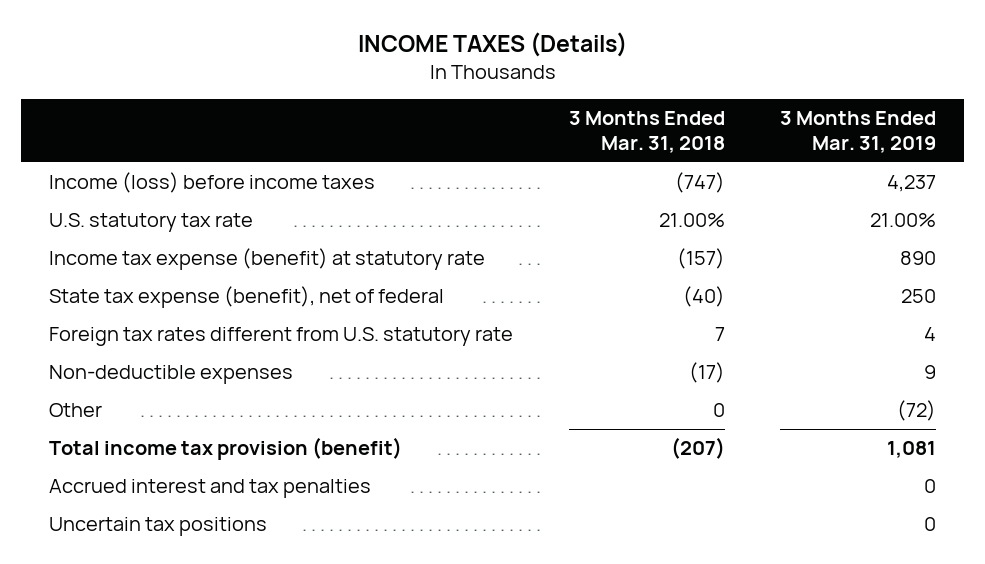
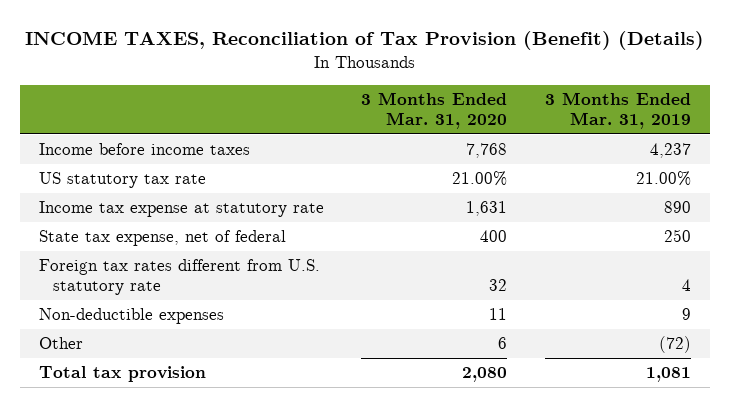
- INCOME TAXES (Details)
+ INCOME TAXES, Reconciliation of Tax Provision (Benefit) (Details)
- | 3 Months Ended Mar. 31, 2018 | 3 Months Ended Mar. 31, 2019
+ | 3 Months Ended Mar. 31, 2020 | 3 Months Ended Mar. 31, 2019
- Income (loss) before income taxes | (747) | 4,237
- U.S. statutory tax rate | 21.00% | 21.00%
- Income tax expense (benefit) at statutory rate | (157) | 890
- State tax expense (benefit), net of federal | (40) | 250
+ Income before income taxes | 7,768 | 4,237
+ US statutory tax rate | 21.00% | 21.00%
+ Income tax expense at statutory rate | 1,631 | 890
+ State tax expense, net of federal | 400 | 250
- Total income tax provision (benefit) | (207) | 1,081
- Accrued interest and tax penalties | | 0
- Uncertain tax positions | | 0
+ Total tax provision | 2,080 | 1,081

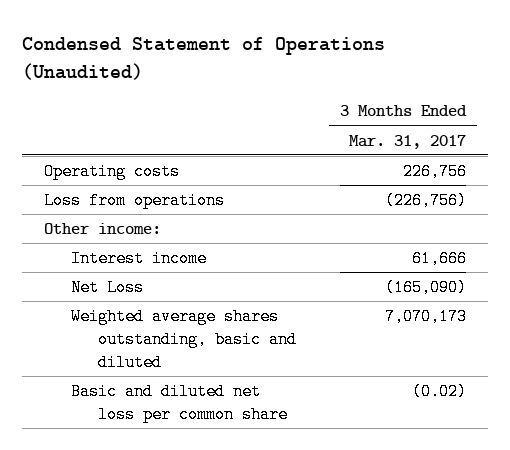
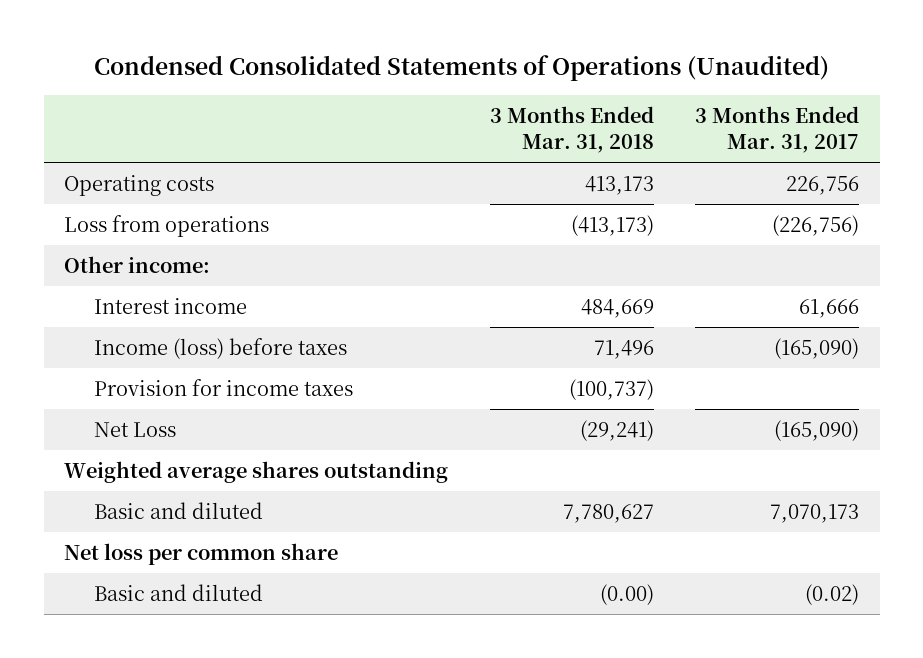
- Condensed Statement of Operations (Unaudited)
+ Condensed Consolidated Statements of Operations (Unaudited)
- | 3 Months Ended Mar. 31, 2017
+ | 3 Months Ended Mar. 31, 2018 | 3 Months Ended Mar. 31, 2017
+ Income (loss) before taxes | 71,496 | (165,090)
+ Provision for income taxes | (100,737) |
- Weighted average shares outstanding, basic and diluted | 7,070,173
- Basic and diluted net loss per common share | (0.02)
+ Weighted average shares outstanding
+ Basic and diluted | 7,780,627 | 7,070,173
+ Net loss per common share
+ Basic and diluted | (0.00) | (0.02)

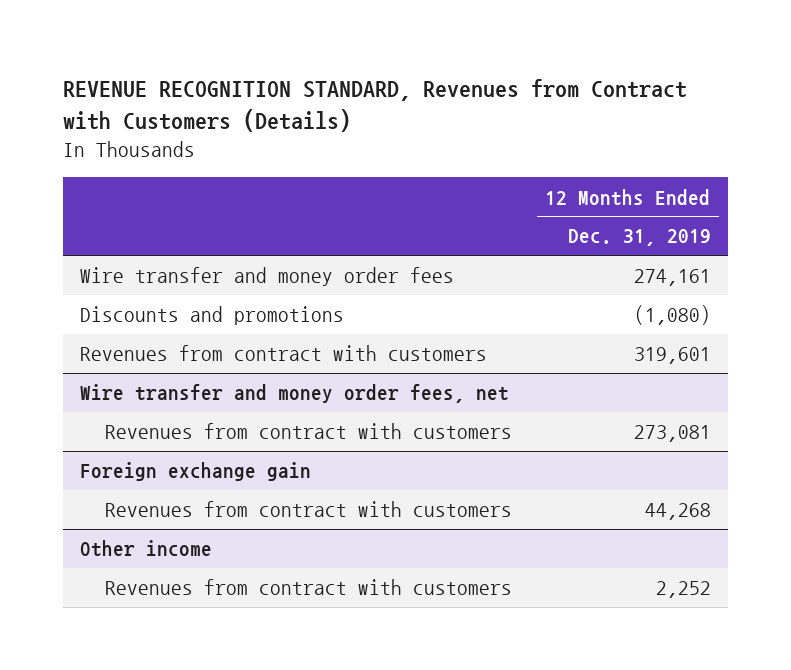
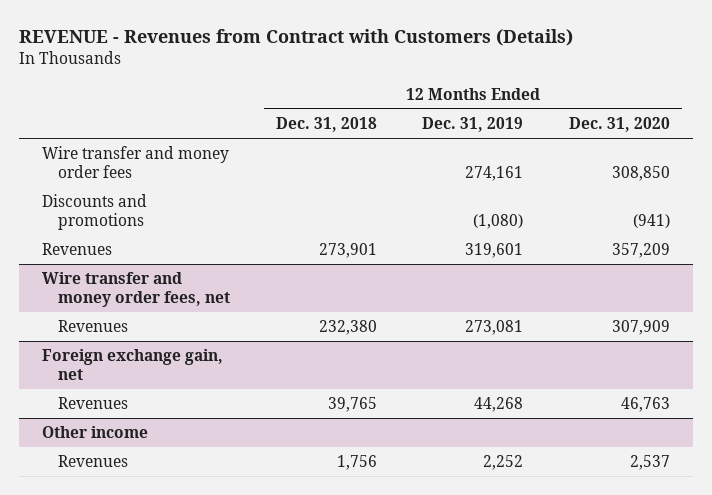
- REVENUE RECOGNITION STANDARD, Revenues from Contract with Customers (Details)
+ REVENUE - Revenues from Contract with Customers (Details)
- | 12 Months Ended Dec. 31, 2019
+ | 12 Months Ended Dec. 31, 2018 | 12 Months Ended Dec. 31, 2019 | 12 Months Ended Dec. 31, 2020
- Revenues from contract with customers | 319,601
+ Revenues | 273,901 | 319,601 | 357,209
@ Wire transfer and money order fees, net
- Revenues from contract with customers | 273,081
- Foreign exchange gain
- Revenues from contract with customers | 44,268
@ Wire transfer and money order fees, net
+ Revenues | 232,380 | 273,081 | 307,909
+ Foreign exchange gain, net
+ Revenues | 39,765 | 44,268 | 46,763
@ Other income
- Revenues from contract with customers | 2,252
+ Revenues | 1,756 | 2,252 | 2,537

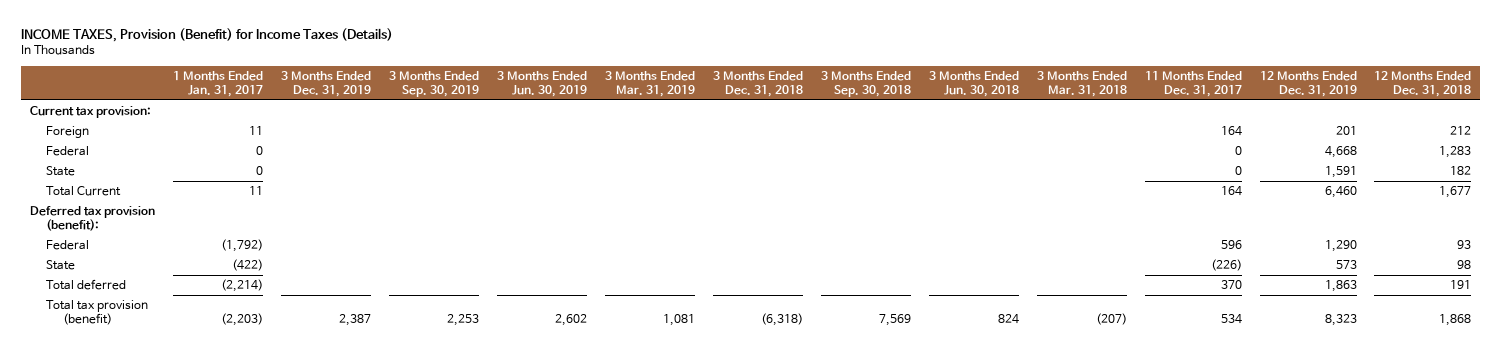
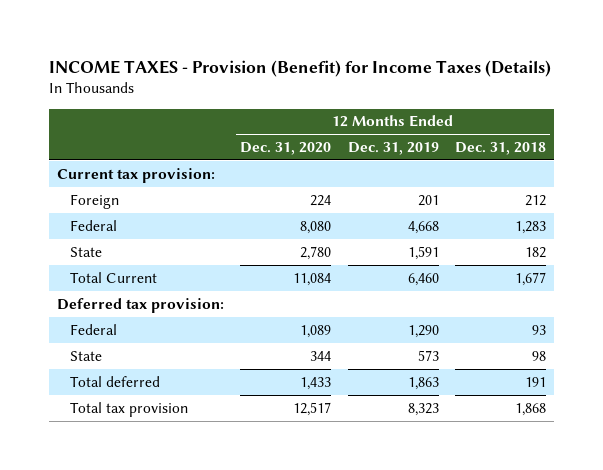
- INCOME TAXES, Provision (Benefit) for Income Taxes (Details)
+ INCOME TAXES - Provision (Benefit) for Income Taxes (Details)
- | 1 Months Ended Jan. 31, 2017 | 3 Months Ended Dec. 31, 2019 | 3 Months Ended Sep. 30, 2019 | 3 Months Ended Jun. 30, 2019 | 3 Months Ended Mar. 31, 2019 | 3 Months Ended Dec. 31, 2018 | 3 Months Ended Sep. 30, 2018 | 3 Months Ended Jun. 30, 2018 | 3 Months Ended Mar. 31, 2018 | 11 Months Ended Dec. 31, 2017 | 12 Months Ended Dec. 31, 2019 | 12 Months Ended Dec. 31, 2018
+ | 12 Months Ended Dec. 31, 2020 | 12 Months Ended Dec. 31, 2019 | 12 Months Ended Dec. 31, 2018
- Deferred tax provision (benefit):
+ Deferred tax provision:
- Total tax provision (benefit) | (2,203) | 2,387 | 2,253 | 2,602 | 1,081 | (6,318) | 7,569 | 824 | (207) | 534 | 8,323 | 1,868
+ Total tax provision | 12,517 | 8,323 | 1,868

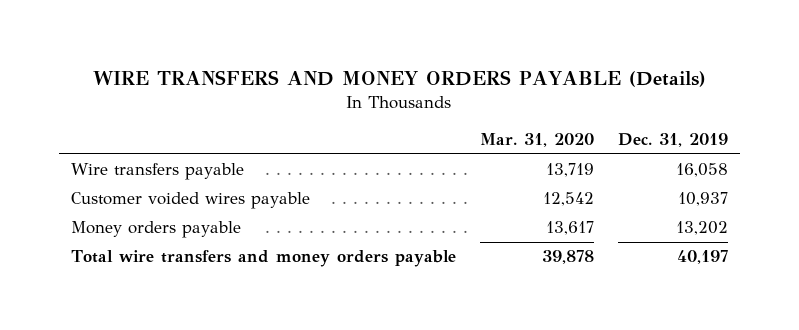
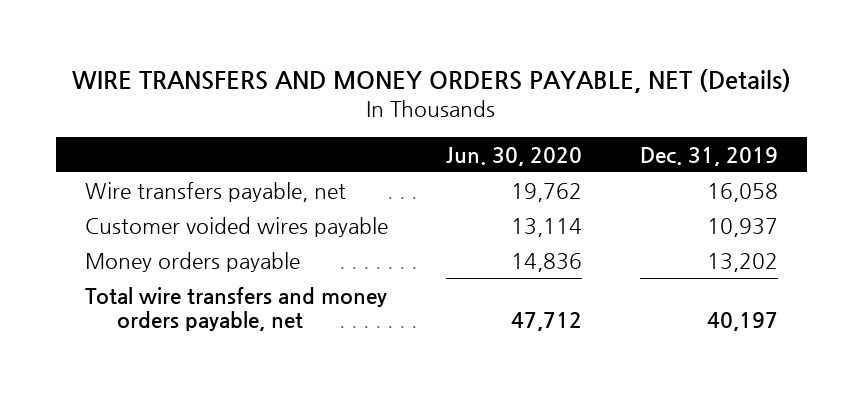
- WIRE TRANSFERS AND MONEY ORDERS PAYABLE (Details)
+ WIRE TRANSFERS AND MONEY ORDERS PAYABLE, NET (Details)
- | Mar. 31, 2020 | Dec. 31, 2019
+ | Jun. 30, 2020 | Dec. 31, 2019
- Wire transfers payable | 13,719 | 16,058
+ Wire transfers payable, net | 19,762 | 16,058
- Total wire transfers and money orders payable | 39,878 | 40,197
+ Total wire transfers and money orders payable, net | 47,712 | 40,197

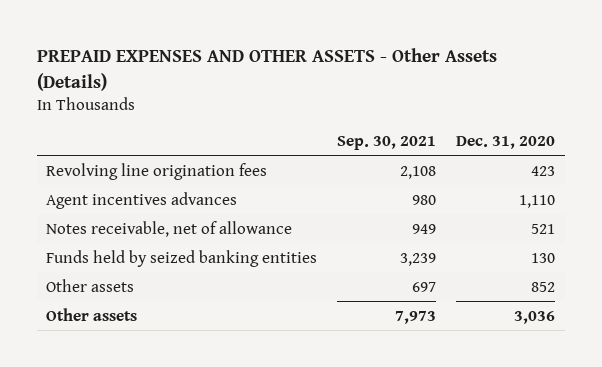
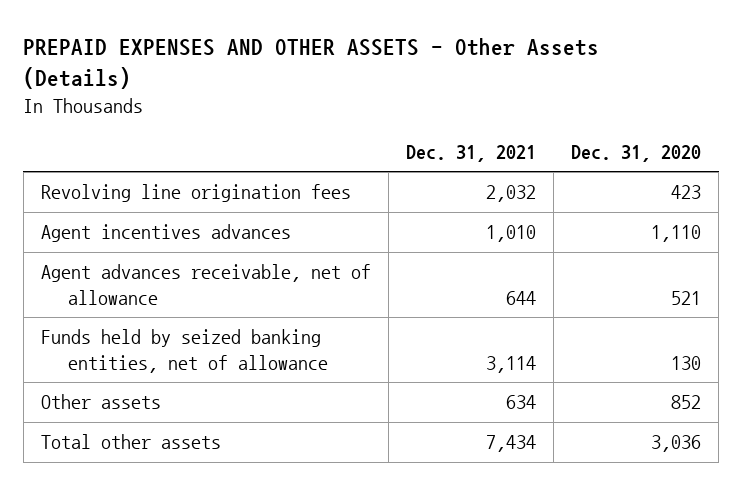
- | Sep. 30, 2021 | Dec. 31, 2020
+ | Dec. 31, 2021 | Dec. 31, 2020
- Notes receivable, net of allowance | 949 | 521
- Funds held by seized banking entities | 3,239 | 130
+ Agent advances receivable, net of allowance | 644 | 521
+ Funds held by seized banking entities, net of allowance | 3,114 | 130
- Other assets | 7,973 | 3,036
+ Total other assets | 7,434 | 3,036

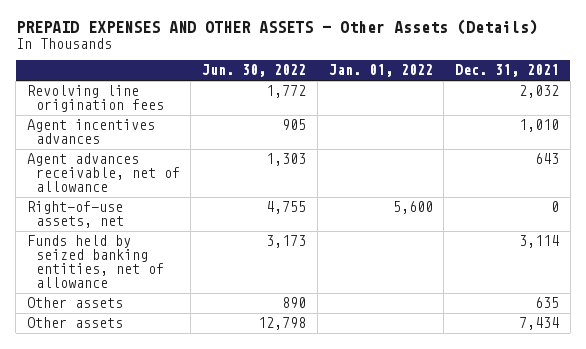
- | Dec. 31, 2021 | Dec. 31, 2020
+ | Jun. 30, 2022 | Jan. 01, 2022 | Dec. 31, 2021
- Agent advances receivable, net of allowance | 644 | 521
+ Agent advances receivable, net of allowance | 1,303 | | 643
+ Right-of-use assets, net | 4,755 | 5,600 | 0
- Other assets | 634 | 852
- Total other assets | 7,434 | 3,036
+ Other assets | 890 | | 635
+ Other assets | 12,798 | | 7,434

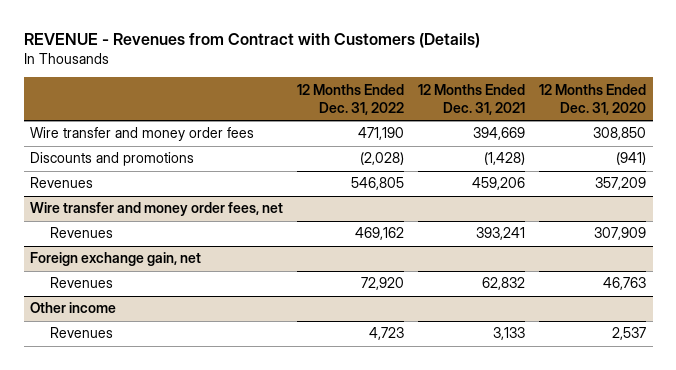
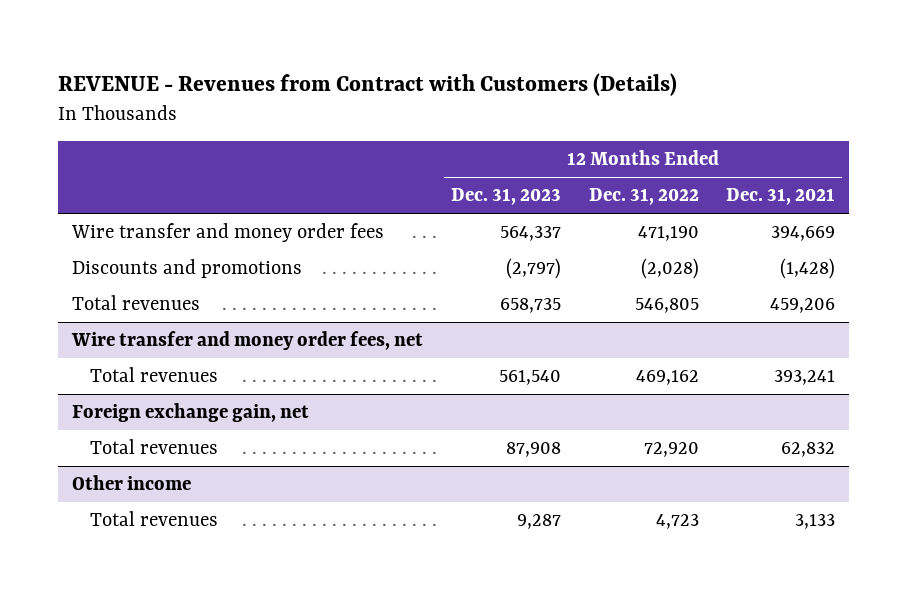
- | 12 Months Ended Dec. 31, 2022 | 12 Months Ended Dec. 31, 2021 | 12 Months Ended Dec. 31, 2020
+ | 12 Months Ended Dec. 31, 2023 | 12 Months Ended Dec. 31, 2022 | 12 Months Ended Dec. 31, 2021
- Revenues | 546,805 | 459,206 | 357,209
+ Total revenues | 658,735 | 546,805 | 459,206
@ Wire transfer and money order fees, net
- Revenues | 469,162 | 393,241 | 307,909
+ Total revenues | 561,540 | 469,162 | 393,241
@ Foreign exchange gain, net
- Revenues | 72,920 | 62,832 | 46,763
+ Total revenues | 87,908 | 72,920 | 62,832
@ Other income
- Revenues | 4,723 | 3,133 | 2,537
+ Total revenues | 9,287 | 4,723 | 3,133

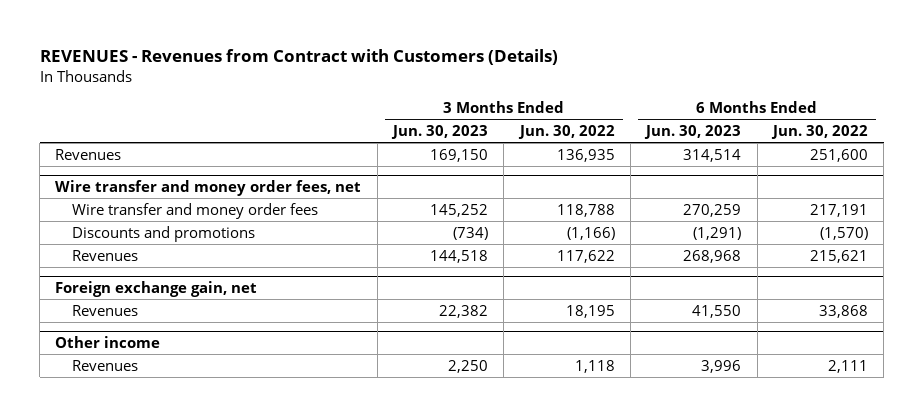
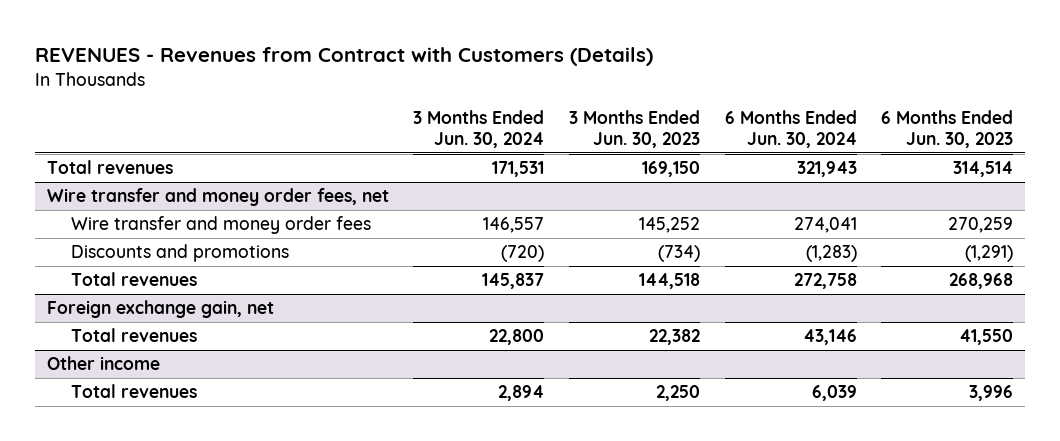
- | 3 Months Ended Jun. 30, 2023 | 3 Months Ended Jun. 30, 2022 | 6 Months Ended Jun. 30, 2023 | 6 Months Ended Jun. 30, 2022
+ | 3 Months Ended Jun. 30, 2024 | 3 Months Ended Jun. 30, 2023 | 6 Months Ended Jun. 30, 2024 | 6 Months Ended Jun. 30, 2023
- Revenues | 169,150 | 136,935 | 314,514 | 251,600
+ Total revenues | 171,531 | 169,150 | 321,943 | 314,514
@ Wire transfer and money order fees, net
- Revenues | 144,518 | 117,622 | 268,968 | 215,621
+ Total revenues | 145,837 | 144,518 | 272,758 | 268,968
@ Foreign exchange gain, net
- Revenues | 22,382 | 18,195 | 41,550 | 33,868
+ Total revenues | 22,800 | 22,382 | 43,146 | 41,550
@ Other income
- Revenues | 2,250 | 1,118 | 3,996 | 2,111
+ Total revenues | 2,894 | 2,250 | 6,039 | 3,996

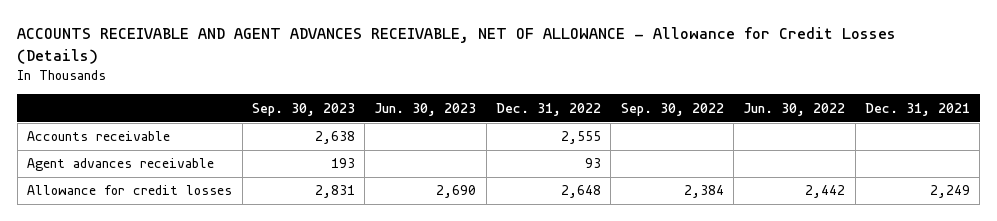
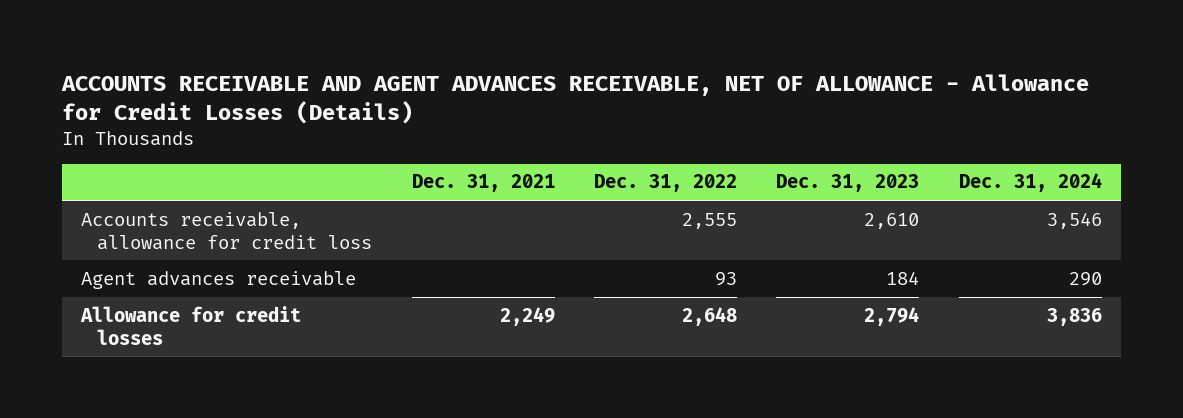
- | Sep. 30, 2023 | Jun. 30, 2023 | Dec. 31, 2022 | Sep. 30, 2022 | Jun. 30, 2022 | Dec. 31, 2021
+ | Dec. 31, 2021 | Dec. 31, 2022 | Dec. 31, 2023 | Dec. 31, 2024
- Accounts receivable | 2,638 | | 2,555 | | |
+ Accounts receivable, allowance for credit loss | | 2,555 | 2,610 | 3,546

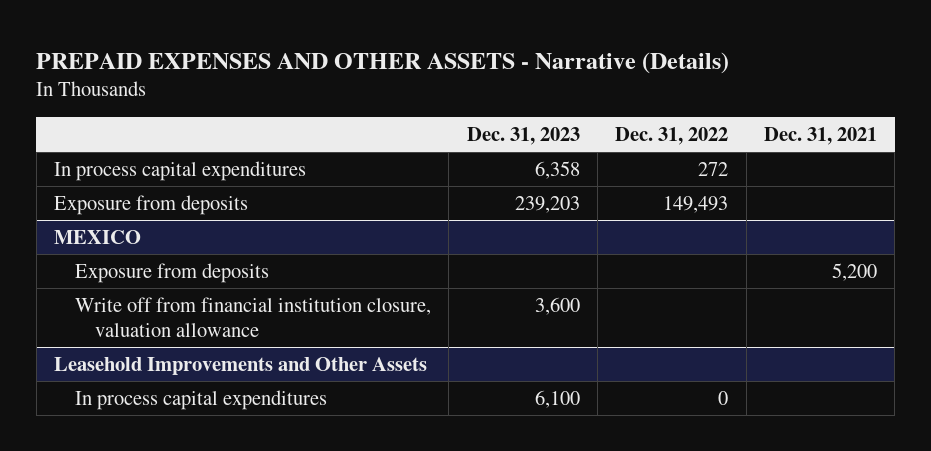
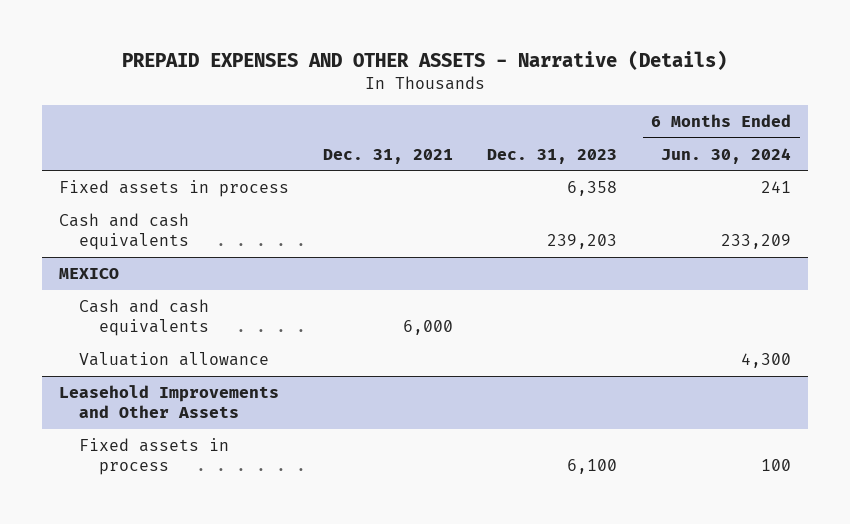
- | Dec. 31, 2023 | Dec. 31, 2022 | Dec. 31, 2021
+ | Dec. 31, 2021 | Dec. 31, 2023 | 6 Months Ended Jun. 30, 2024
- In process capital expenditures | 6,358 | 272 |
- Exposure from deposits | 239,203 | 149,493 |
+ Fixed assets in process | | 6,358 | 241
+ Cash and cash equivalents | | 239,203 | 233,209
@ MEXICO
- Exposure from deposits | | | 5,200
- Write off from financial institution closure, valuation allowance | 3,600 | |
+ Cash and cash equivalents | 6,000 | |
+ Valuation allowance | | | 4,300
@ Leasehold Improvements and Other Assets
- In process capital expenditures | 6,100 | 0 |
+ Fixed assets in process | | 6,100 | 100

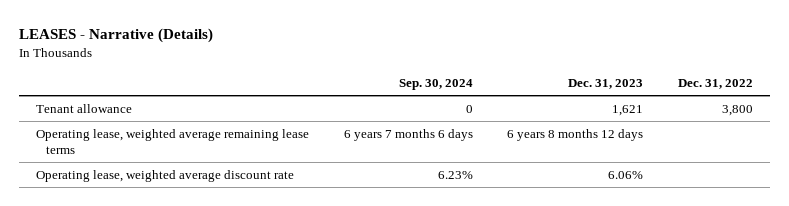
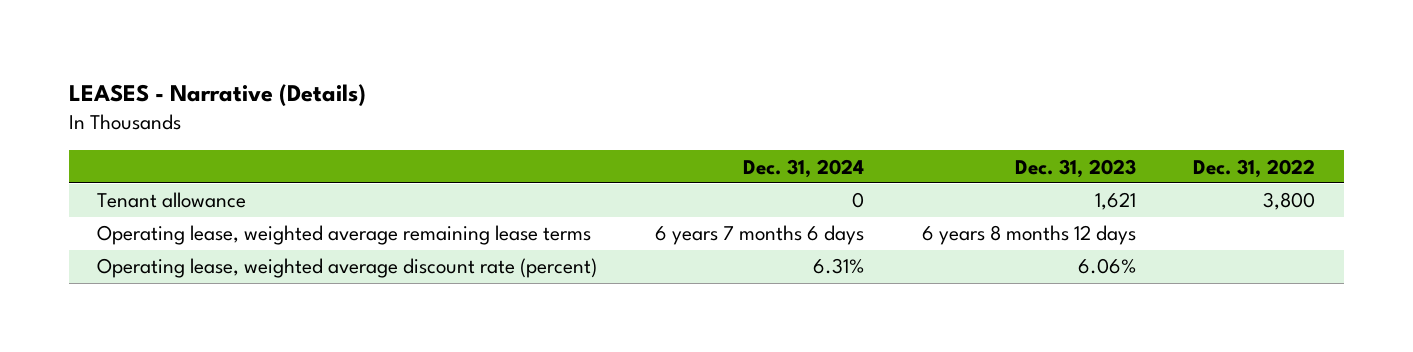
- | Sep. 30, 2024 | Dec. 31, 2023 | Dec. 31, 2022
+ | Dec. 31, 2024 | Dec. 31, 2023 | Dec. 31, 2022
- Operating lease, weighted average discount rate | 6.23% | 6.06% |
+ Operating lease, weighted average discount rate (percent) | 6.31% | 6.06% |

